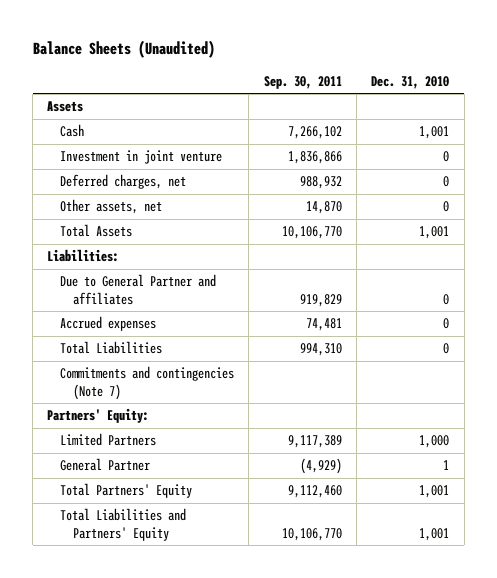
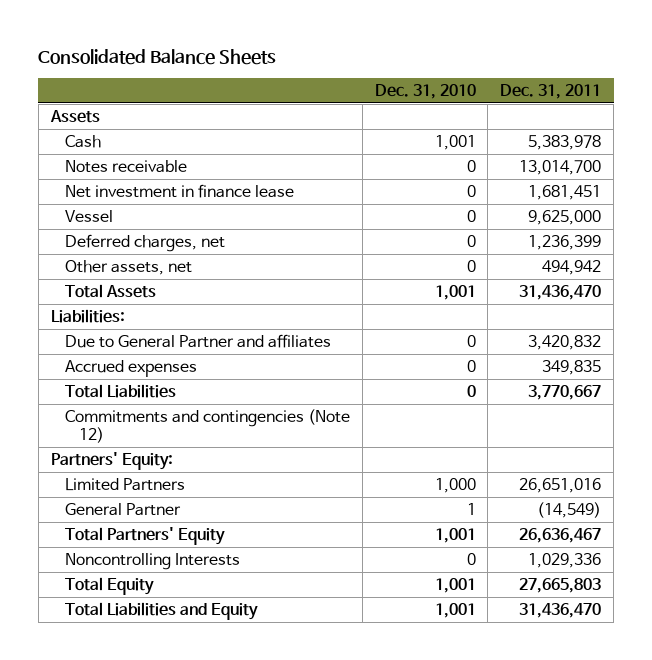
- Balance Sheets (Unaudited)
+ Consolidated Balance Sheets
- | Sep. 30, 2011 | Dec. 31, 2010
+ | Dec. 31, 2010 | Dec. 31, 2011
- Investment in joint venture | 1,836,866 | 0
+ Notes receivable | 0 | 13,014,700
+ Net investment in finance lease | 0 | 1,681,451
+ Vessel | 0 | 9,625,000
- Commitments and contingencies (Note 7)
+ Commitments and contingencies (Note 12)
- Total Liabilities and Partners' Equity | 10,106,770 | 1,001
+ Noncontrolling Interests | 0 | 1,029,336
+ Total Equity | 1,001 | 27,665,803
+ Total Liabilities and Equity | 1,001 | 31,436,470

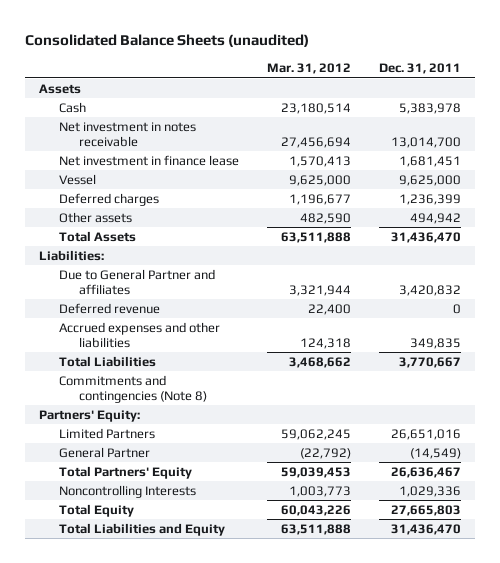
- Consolidated Balance Sheets
+ Consolidated Balance Sheets (unaudited)
- | Dec. 31, 2010 | Dec. 31, 2011
+ | Mar. 31, 2012 | Dec. 31, 2011
- Notes receivable | 0 | 13,014,700
+ Net investment in notes receivable | 27,456,694 | 13,014,700
- Deferred charges, net | 0 | 1,236,399
- Other assets, net | 0 | 494,942
+ Deferred charges | 1,196,677 | 1,236,399
+ Other assets | 482,590 | 494,942
- Accrued expenses | 0 | 349,835
+ Deferred revenue | 22,400 | 0
+ Accrued expenses and other liabilities | 124,318 | 349,835
- Commitments and contingencies (Note 12)
+ Commitments and contingencies (Note 8)

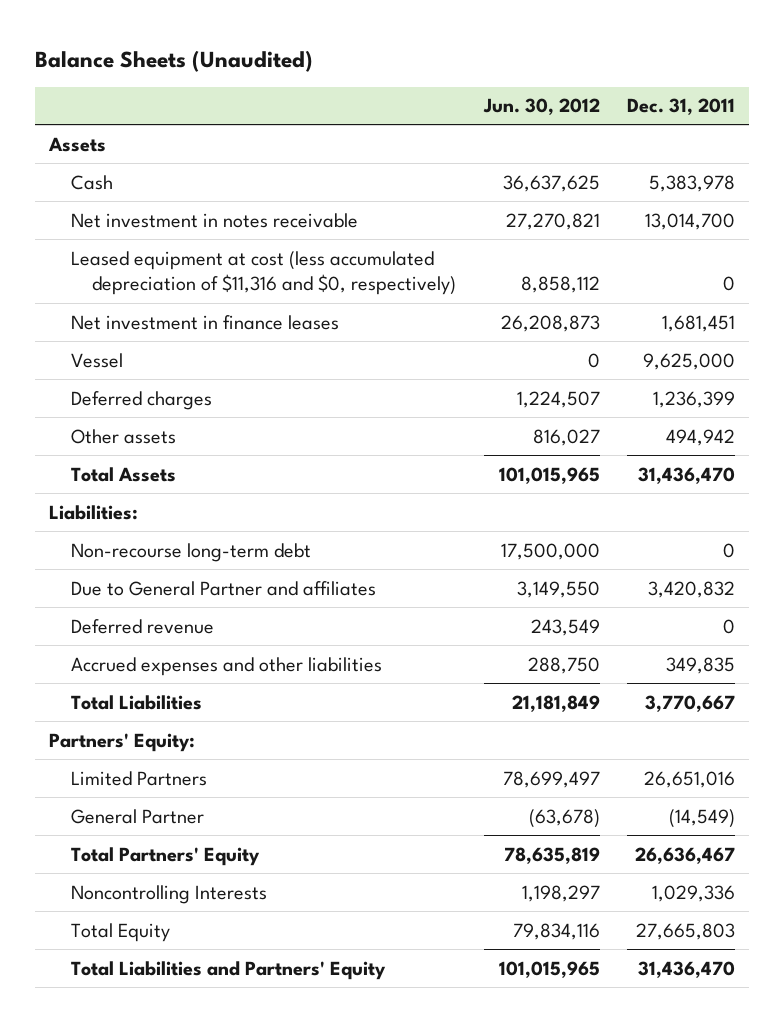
- Consolidated Balance Sheets (unaudited)
+ Balance Sheets (Unaudited)
- | Mar. 31, 2012 | Dec. 31, 2011
+ | Jun. 30, 2012 | Dec. 31, 2011
- Net investment in finance lease | 1,570,413 | 1,681,451
+ Leased equipment at cost (less accumulated depreciation of $11,316 and $0, respectively) | 8,858,112 | 0
+ Net investment in finance leases | 26,208,873 | 1,681,451
+ Non-recourse long-term debt | 17,500,000 | 0
- Commitments and contingencies (Note 8)
- Total Liabilities and Equity | 63,511,888 | 31,436,470
+ Total Liabilities and Partners' Equity | 101,015,965 | 31,436,470

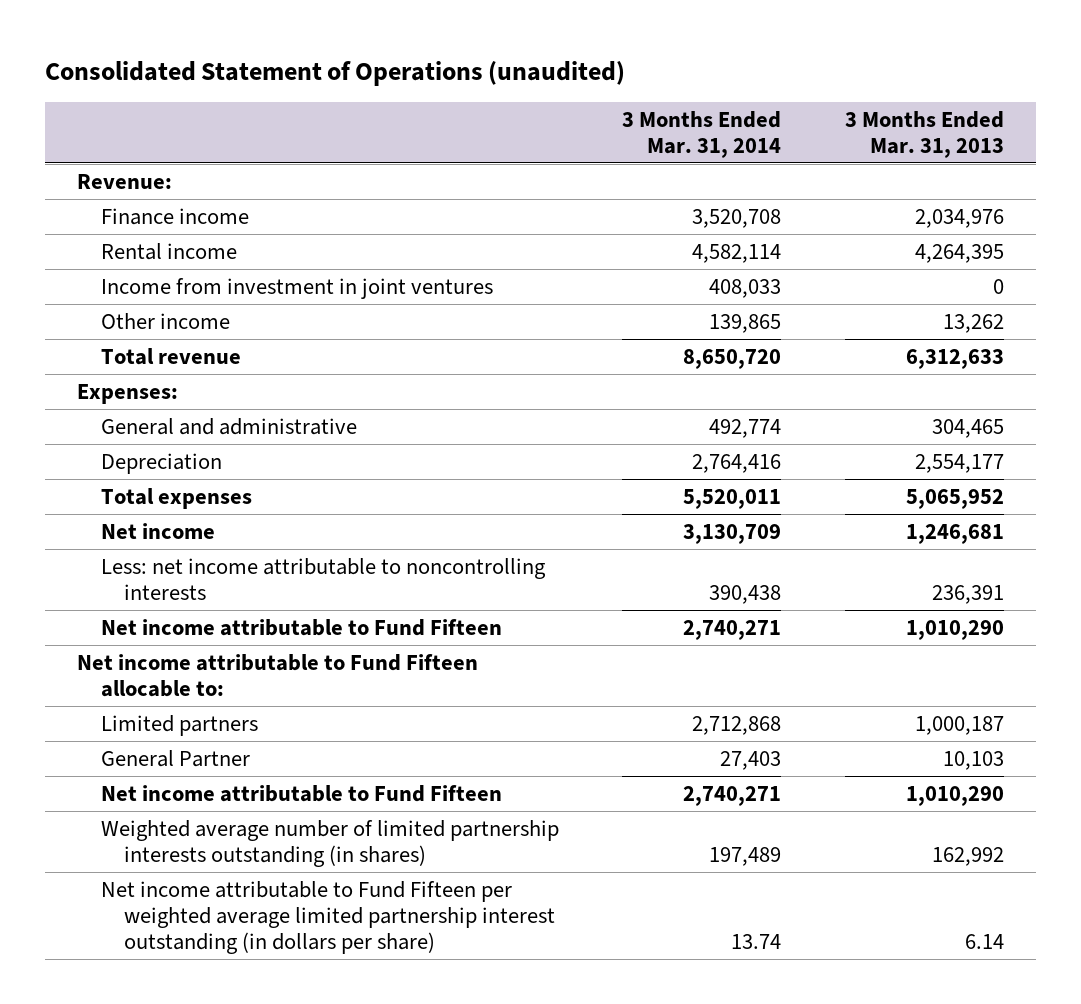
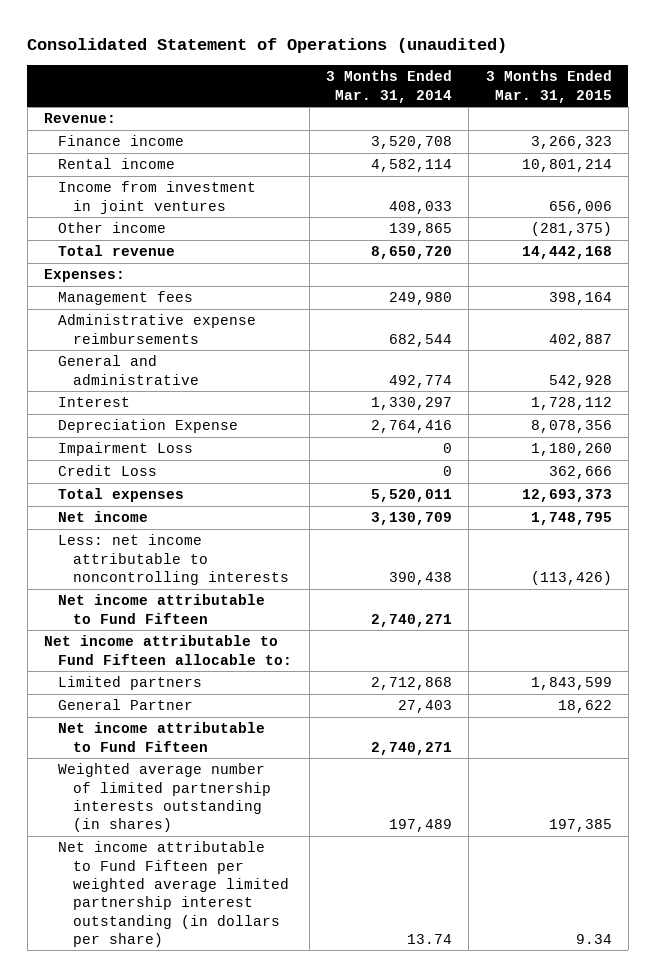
- | 3 Months Ended Mar. 31, 2014 | 3 Months Ended Mar. 31, 2013
+ | 3 Months Ended Mar. 31, 2014 | 3 Months Ended Mar. 31, 2015
+ Management fees | 249,980 | 398,164
+ Administrative expense reimbursements | 682,544 | 402,887
- Depreciation | 2,764,416 | 2,554,177
+ Interest | 1,330,297 | 1,728,112
+ Depreciation Expense | 2,764,416 | 8,078,356
+ Impairment Loss | 0 | 1,180,260
+ Credit Loss | 0 | 362,666

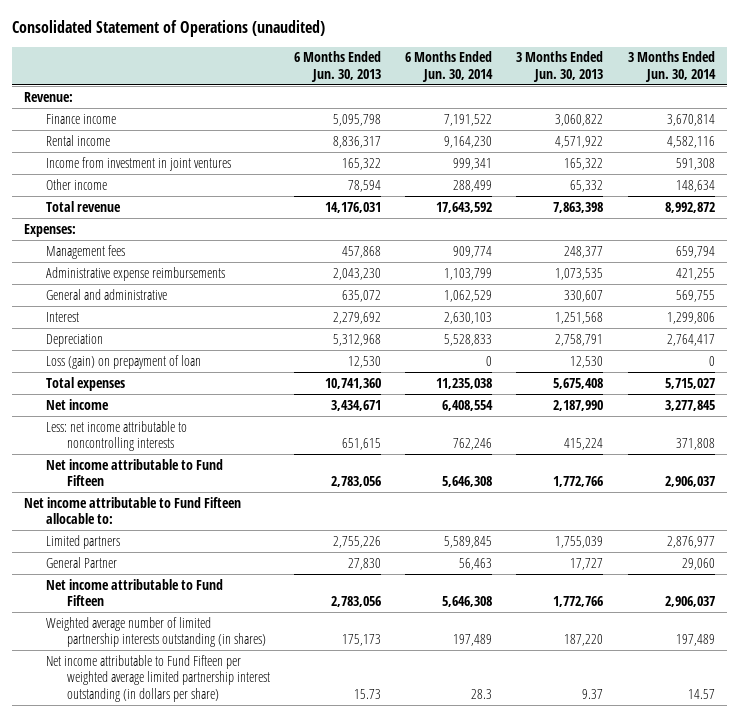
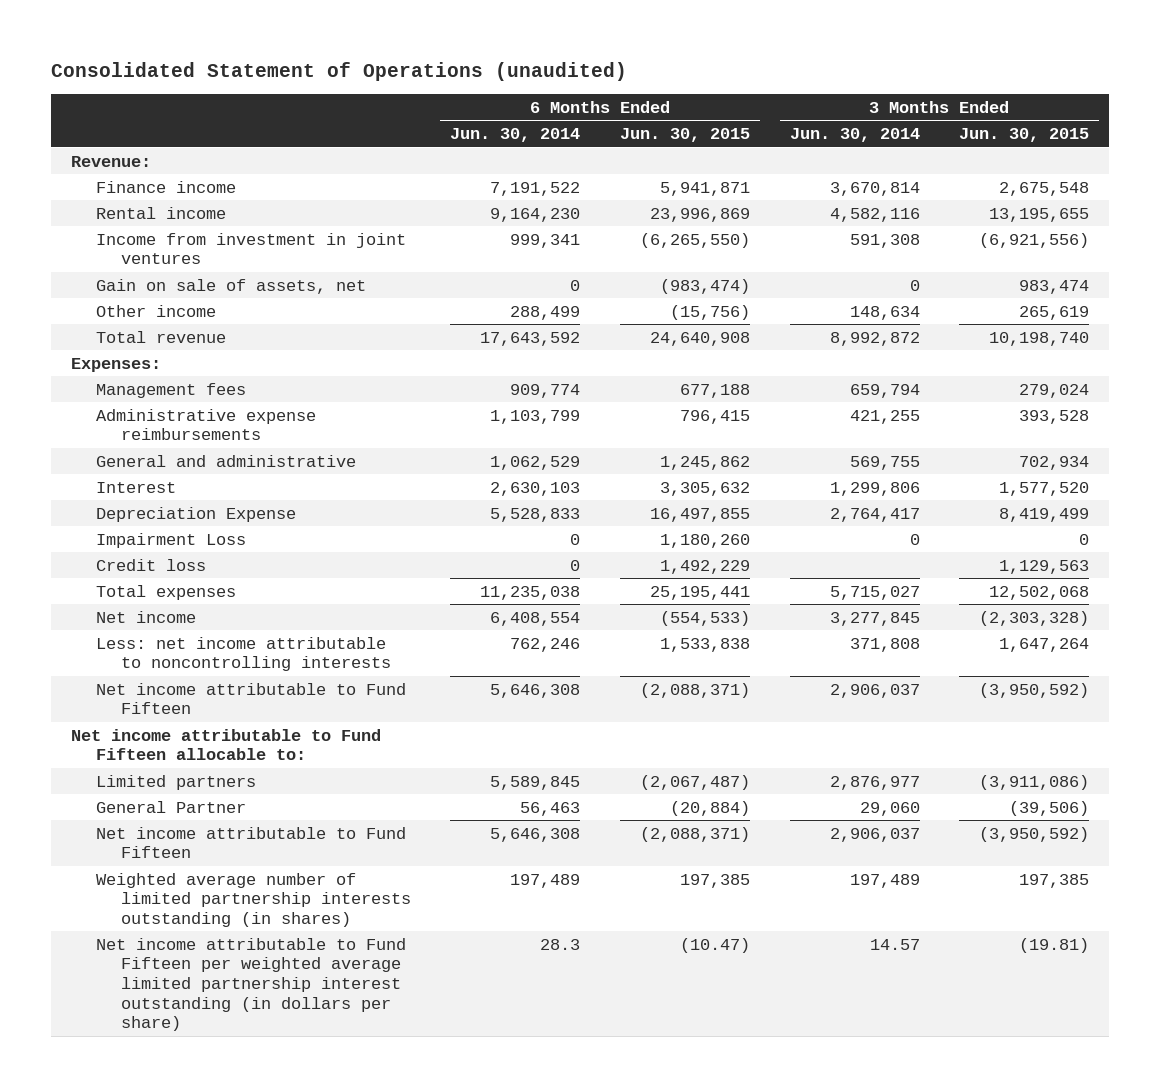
- | 6 Months Ended Jun. 30, 2013 | 6 Months Ended Jun. 30, 2014 | 3 Months Ended Jun. 30, 2013 | 3 Months Ended Jun. 30, 2014
+ | 6 Months Ended Jun. 30, 2014 | 6 Months Ended Jun. 30, 2015 | 3 Months Ended Jun. 30, 2014 | 3 Months Ended Jun. 30, 2015
+ Gain on sale of assets, net | 0 | (983,474) | 0 | 983,474
- Depreciation | 5,312,968 | 5,528,833 | 2,758,791 | 2,764,417
- Loss (gain) on prepayment of loan | 12,530 | 0 | 12,530 | 0
+ Depreciation Expense | 5,528,833 | 16,497,855 | 2,764,417 | 8,419,499
+ Impairment Loss | 0 | 1,180,260 | 0 | 0
+ Credit loss | 0 | 1,492,229 | | 1,129,563

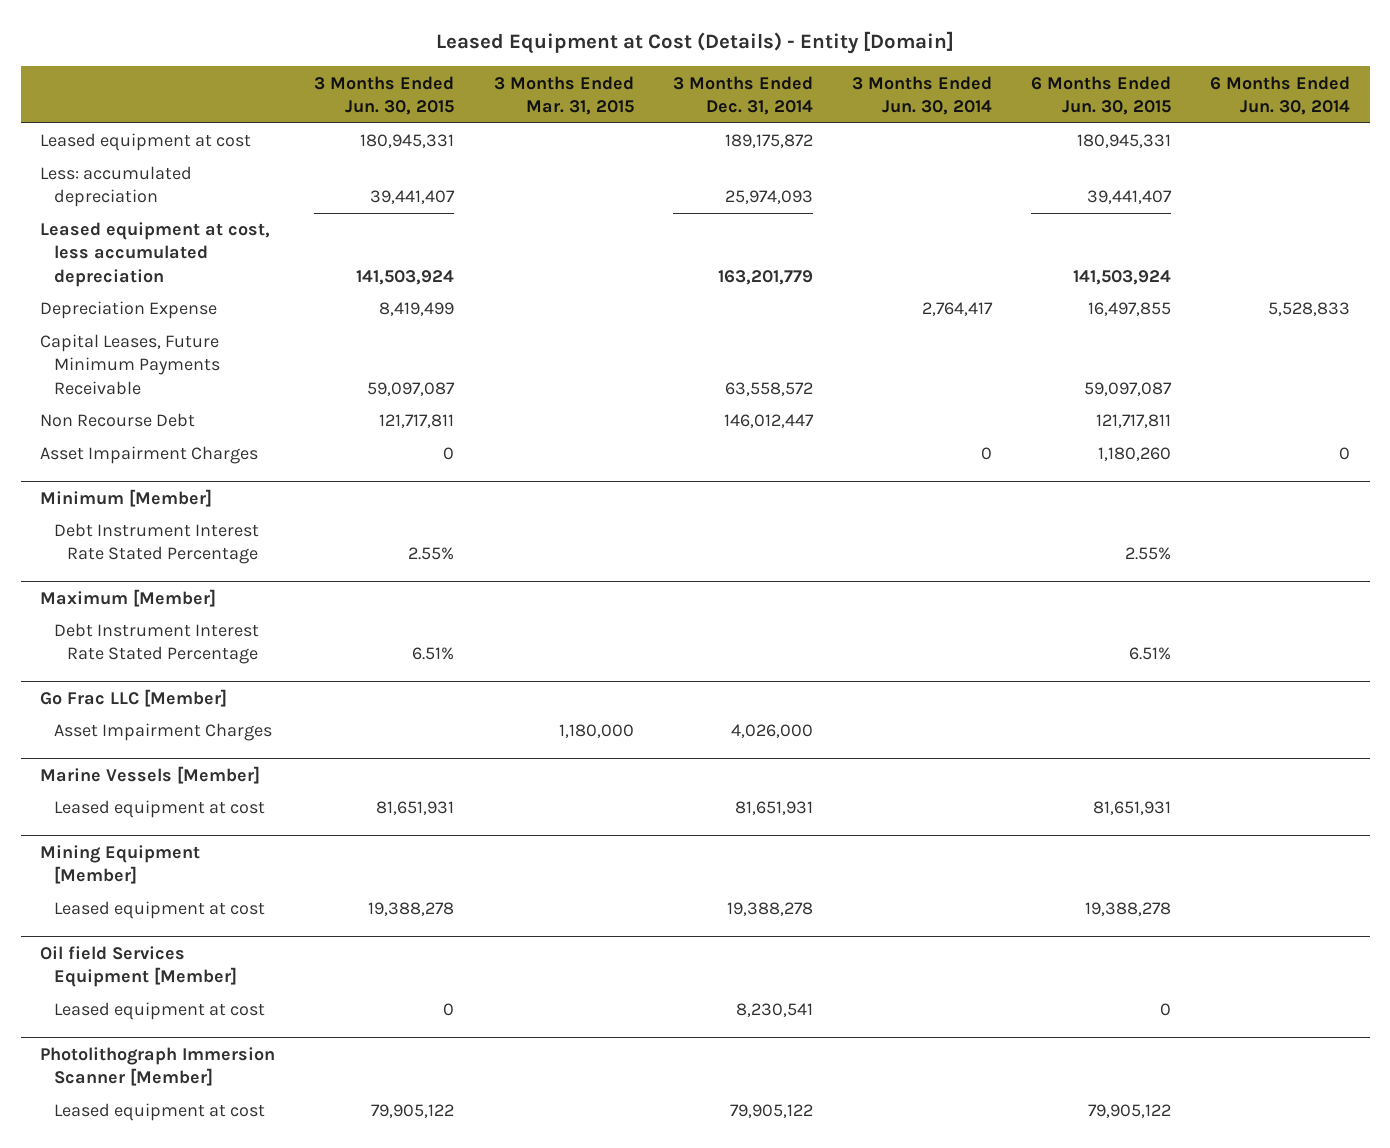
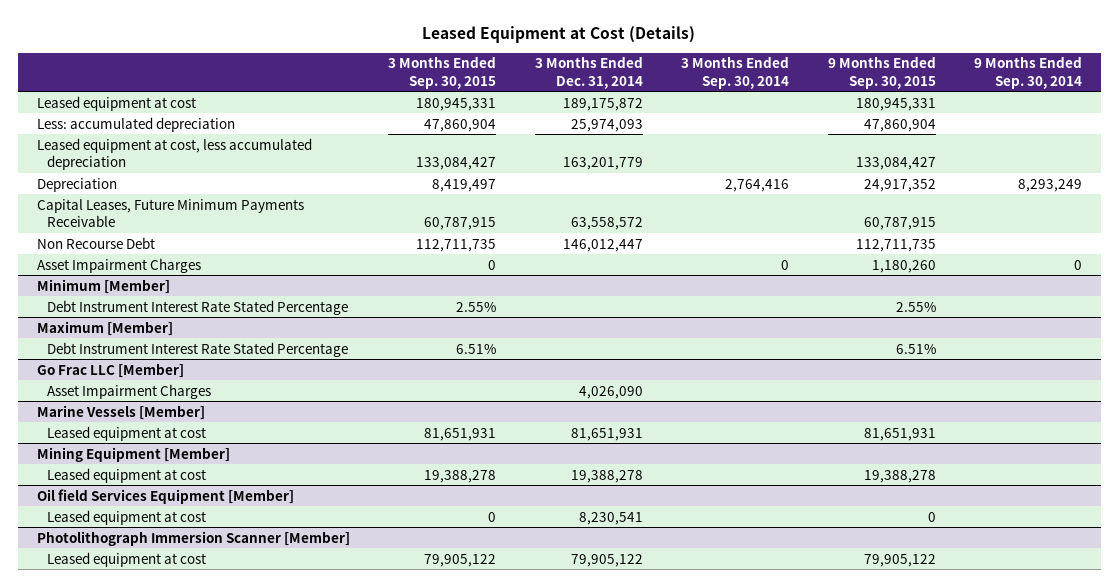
- Leased Equipment at Cost (Details) - Entity [Domain]
+ Leased Equipment at Cost (Details)
- | 3 Months Ended Jun. 30, 2015 | 3 Months Ended Mar. 31, 2015 | 3 Months Ended Dec. 31, 2014 | 3 Months Ended Jun. 30, 2014 | 6 Months Ended Jun. 30, 2015 | 6 Months Ended Jun. 30, 2014
+ | 3 Months Ended Sep. 30, 2015 | 3 Months Ended Dec. 31, 2014 | 3 Months Ended Sep. 30, 2014 | 9 Months Ended Sep. 30, 2015 | 9 Months Ended Sep. 30, 2014
- Depreciation Expense | 8,419,499 | | | 2,764,417 | 16,497,855 | 5,528,833
+ Depreciation | 8,419,497 | | 2,764,416 | 24,917,352 | 8,293,249
@ Go Frac LLC [Member]
- Asset Impairment Charges | | 1,180,000 | 4,026,000 | | |
+ Asset Impairment Charges | | 4,026,090 | | |

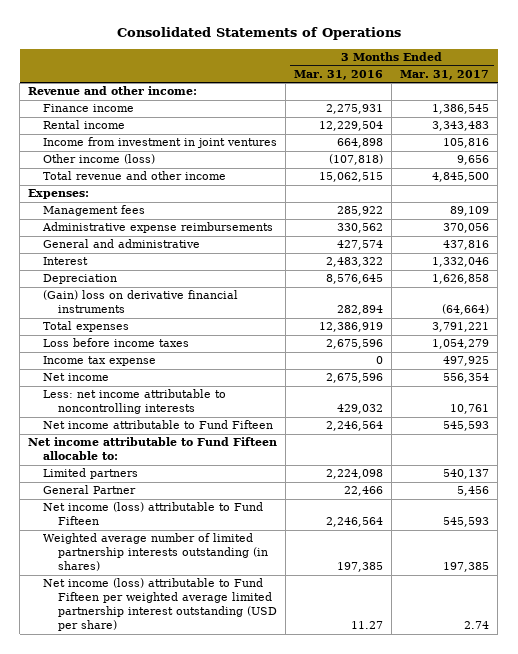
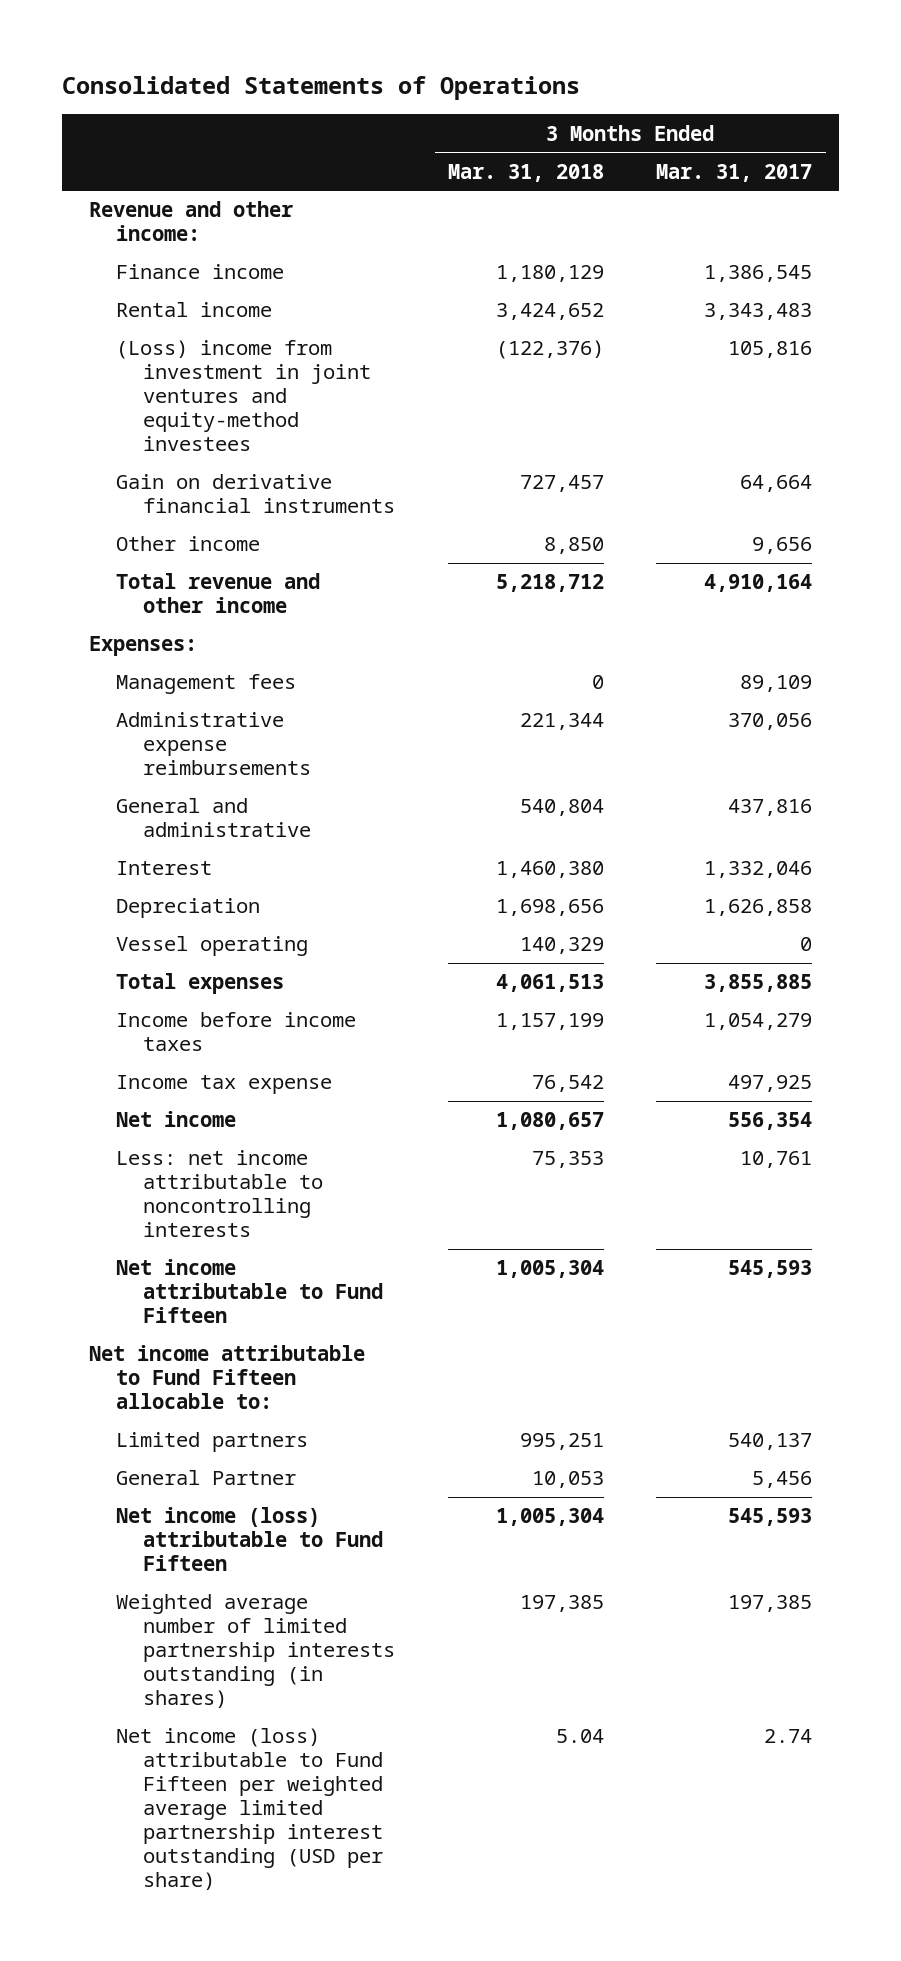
- | 3 Months Ended Mar. 31, 2016 | 3 Months Ended Mar. 31, 2017
+ | 3 Months Ended Mar. 31, 2018 | 3 Months Ended Mar. 31, 2017
- Income from investment in joint ventures | 664,898 | 105,816
- Other income (loss) | (107,818) | 9,656
- Total revenue and other income | 15,062,515 | 4,845,500
+ (Loss) income from investment in joint ventures and equity-method investees | (122,376) | 105,816
+ Gain on derivative financial instruments | 727,457 | 64,664
+ Other income | 8,850 | 9,656
+ Total revenue and other income | 5,218,712 | 4,910,164
- (Gain) loss on derivative financial instruments | 282,894 | (64,664)
- Total expenses | 12,386,919 | 3,791,221
- Loss before income taxes | 2,675,596 | 1,054,279
+ Vessel operating | 140,329 | 0
+ Total expenses | 4,061,513 | 3,855,885
+ Income before income taxes | 1,157,199 | 1,054,279

